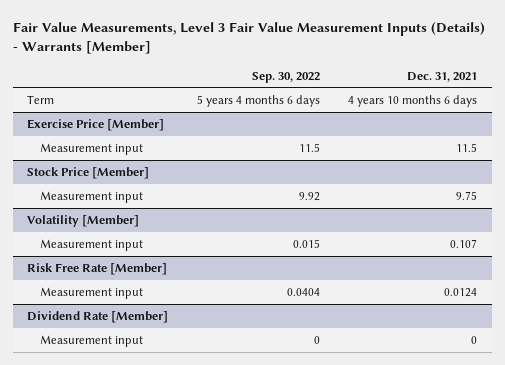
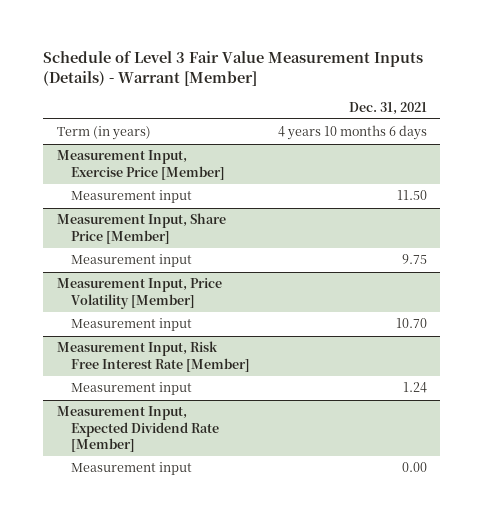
- Fair Value Measurements, Level 3 Fair Value Measurement Inputs (Details) - Warrants [Member]
+ Schedule of Level 3 Fair Value Measurement Inputs (Details) - Warrant [Member]
- | Sep. 30, 2022 | Dec. 31, 2021
+ | Dec. 31, 2021
- Term | 5 years 4 months 6 days | 4 years 10 months 6 days
- Exercise Price [Member]
- Measurement input | 11.5 | 11.5
- Stock Price [Member]
+ Term (in years) | 4 years 10 months 6 days
+ Measurement Input, Exercise Price [Member]
+ Measurement input | 11.50
+ Measurement Input, Share Price [Member]
- Volatility [Member]
- Measurement input | 0.015 | 0.107
- Risk Free Rate [Member]
- Measurement input | 0.0404 | 0.0124
- Dividend Rate [Member]
- Measurement input | 0 | 0
+ Measurement Input, Price Volatility [Member]
+ Measurement input | 10.70
+ Measurement Input, Risk Free Interest Rate [Member]
+ Measurement input | 1.24
+ Measurement Input, Expected Dividend Rate [Member]
+ Measurement input | 0.00

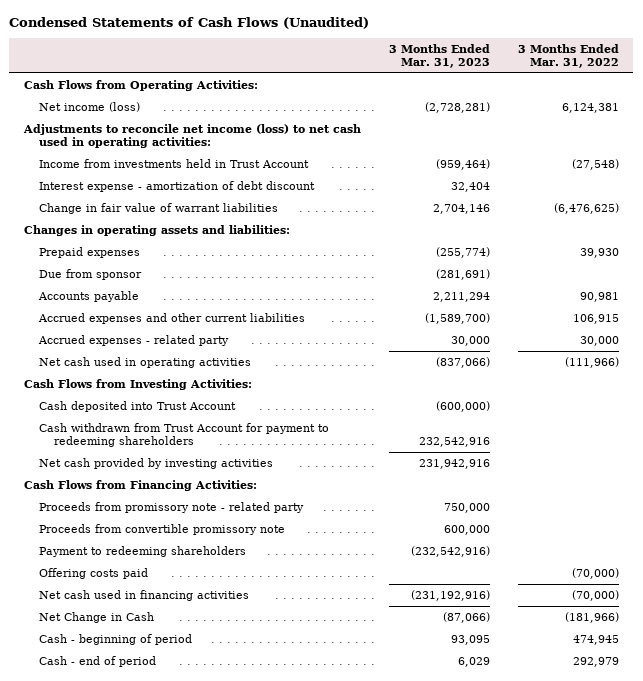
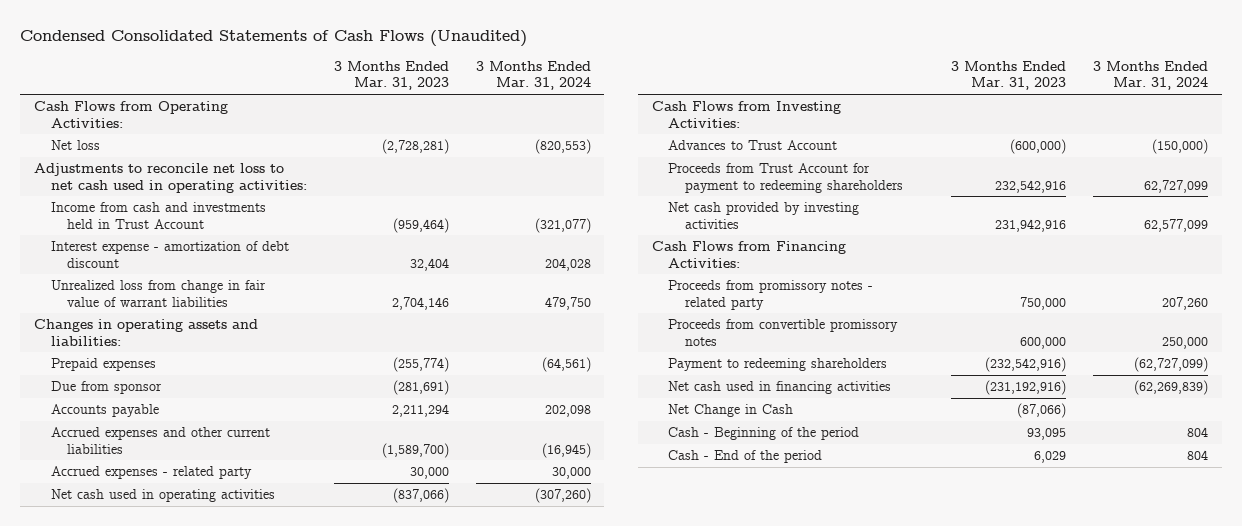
- Condensed Statements of Cash Flows (Unaudited)
+ Condensed Consolidated Statements of Cash Flows (Unaudited)
- | 3 Months Ended Mar. 31, 2023 | 3 Months Ended Mar. 31, 2022
+ | 3 Months Ended Mar. 31, 2023 | 3 Months Ended Mar. 31, 2024
- Net income (loss) | (2,728,281) | 6,124,381
- Adjustments to reconcile net income (loss) to net cash used in operating activities:
- Income from investments held in Trust Account | (959,464) | (27,548)
+ Net loss | (2,728,281) | (820,553)
+ Adjustments to reconcile net loss to net cash used in operating activities:
+ Income from cash and investments held in Trust Account | (959,464) | (321,077)
- Change in fair value of warrant liabilities | 2,704,146 | (6,476,625)
+ Unrealized loss from change in fair value of warrant liabilities | 2,704,146 | 479,750
- Cash deposited into Trust Account | (600,000) |
- Cash withdrawn from Trust Account for payment to redeeming shareholders | 232,542,916 |
+ Advances to Trust Account | (600,000) | (150,000)
+ Proceeds from Trust Account for payment to redeeming shareholders | 232,542,916 | 62,727,099
- Proceeds from promissory note - related party | 750,000 |
- Proceeds from convertible promissory note | 600,000 |
+ Proceeds from promissory notes - related party | 750,000 | 207,260
+ Proceeds from convertible promissory notes | 600,000 | 250,000
- Offering costs paid | | (70,000)
- Cash - beginning of period | 93,095 | 474,945
- Cash - end of period | 6,029 | 292,979
+ Cash - Beginning of the period | 93,095 | 804
+ Cash - End of the period | 6,029 | 804

